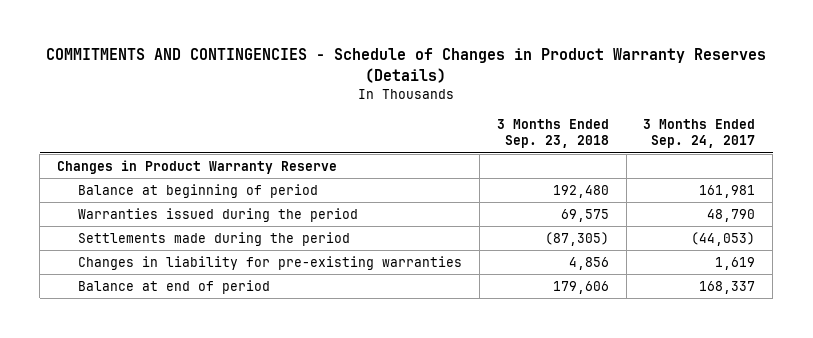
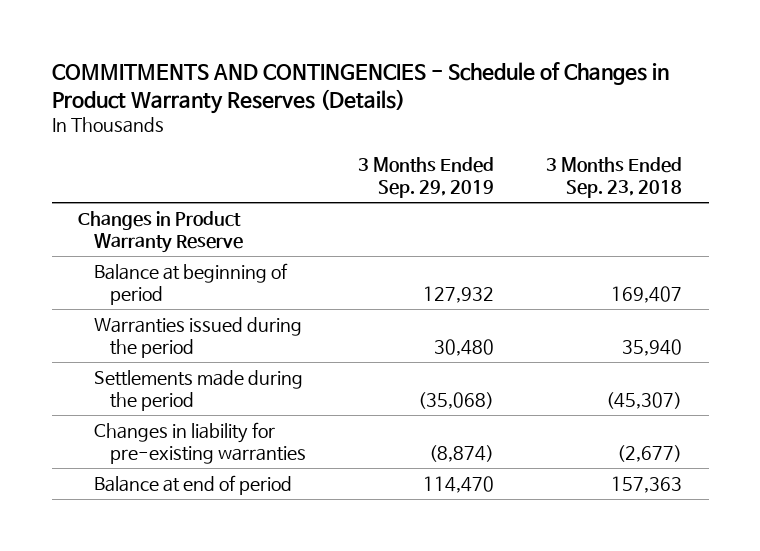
- | 3 Months Ended Sep. 23, 2018 | 3 Months Ended Sep. 24, 2017
+ | 3 Months Ended Sep. 29, 2019 | 3 Months Ended Sep. 23, 2018
- Balance at beginning of period | 192,480 | 161,981
- Warranties issued during the period | 69,575 | 48,790
- Settlements made during the period | (87,305) | (44,053)
- Changes in liability for pre-existing warranties | 4,856 | 1,619
- Balance at end of period | 179,606 | 168,337
+ Balance at beginning of period | 127,932 | 169,407
+ Warranties issued during the period | 30,480 | 35,940
+ Settlements made during the period | (35,068) | (45,307)
+ Changes in liability for pre-existing warranties | (8,874) | (2,677)
+ Balance at end of period | 114,470 | 157,363

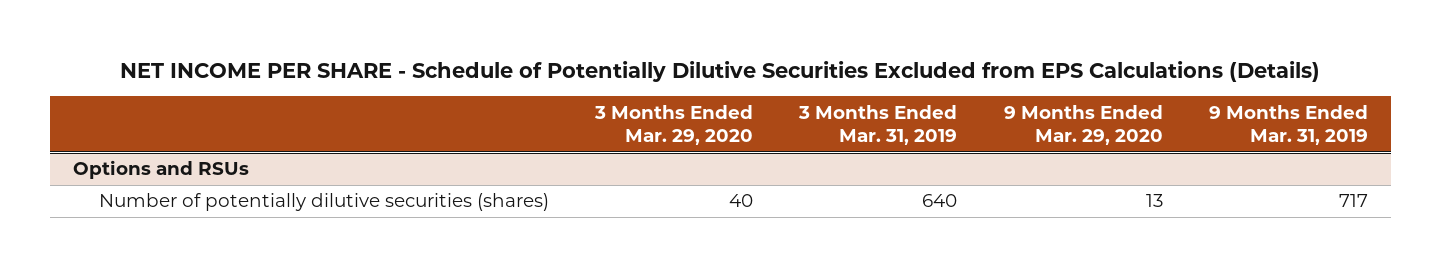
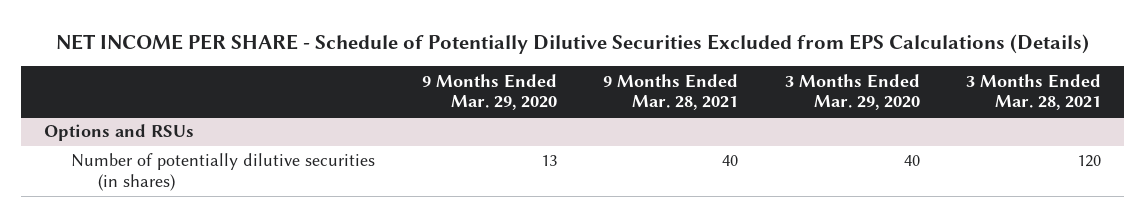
- | 3 Months Ended Mar. 29, 2020 | 3 Months Ended Mar. 31, 2019 | 9 Months Ended Mar. 29, 2020 | 9 Months Ended Mar. 31, 2019
+ | 9 Months Ended Mar. 29, 2020 | 9 Months Ended Mar. 28, 2021 | 3 Months Ended Mar. 29, 2020 | 3 Months Ended Mar. 28, 2021
@ Options and RSUs
- Number of potentially dilutive securities (shares) | 40 | 640 | 13 | 717
+ Number of potentially dilutive securities (in shares) | 13 | 40 | 40 | 120

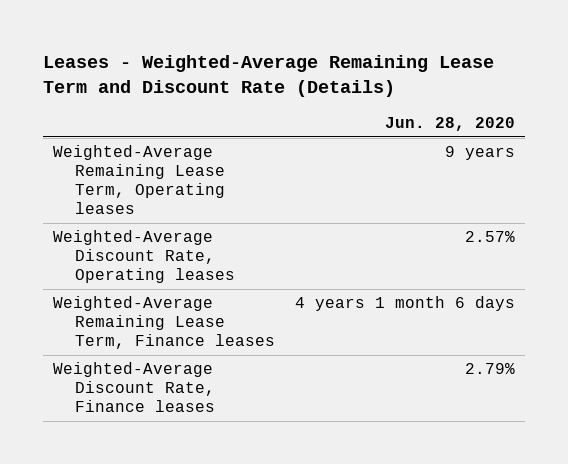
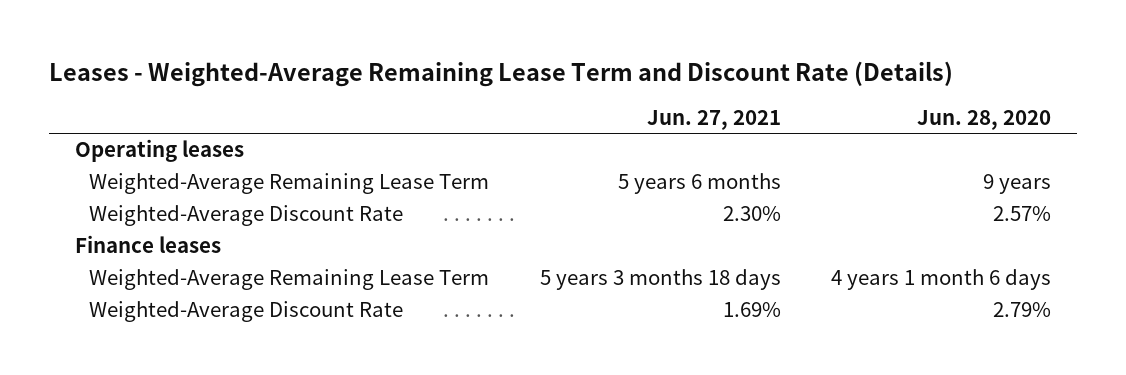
- | Jun. 28, 2020
+ | Jun. 27, 2021 | Jun. 28, 2020
- Weighted-Average Remaining Lease Term, Operating leases | 9 years
- Weighted-Average Discount Rate, Operating leases | 2.57%
- Weighted-Average Remaining Lease Term, Finance leases | 4 years 1 month 6 days
- Weighted-Average Discount Rate, Finance leases | 2.79%
+ Operating leases
+ Weighted-Average Remaining Lease Term | 5 years 6 months | 9 years
+ Weighted-Average Discount Rate | 2.30% | 2.57%
+ Finance leases
+ Weighted-Average Remaining Lease Term | 5 years 3 months 18 days | 4 years 1 month 6 days
+ Weighted-Average Discount Rate | 1.69% | 2.79%

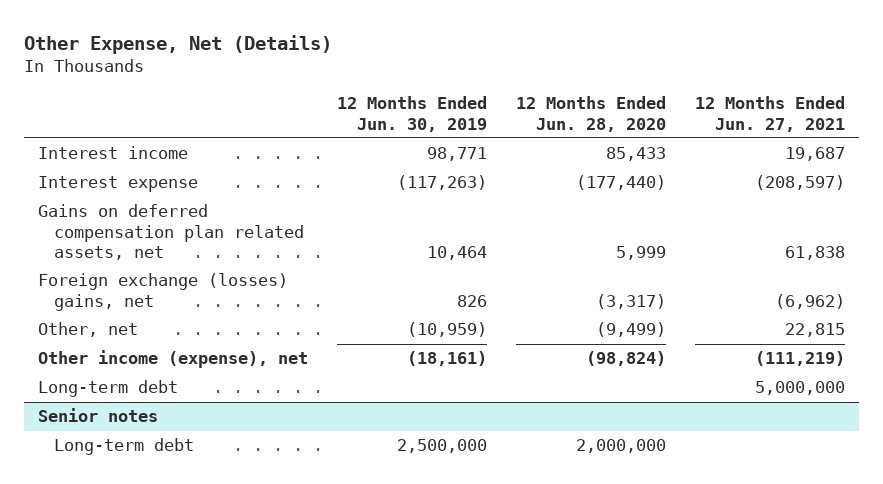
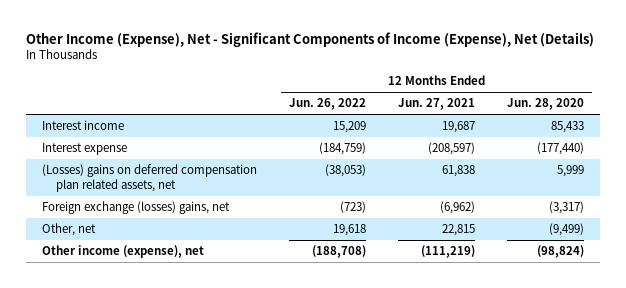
- Other Expense, Net (Details)
+ Other Income (Expense), Net - Significant Components of Income (Expense), Net (Details)
- | 12 Months Ended Jun. 30, 2019 | 12 Months Ended Jun. 28, 2020 | 12 Months Ended Jun. 27, 2021
+ | 12 Months Ended Jun. 26, 2022 | 12 Months Ended Jun. 27, 2021 | 12 Months Ended Jun. 28, 2020
- Gains on deferred compensation plan related assets, net | 10,464 | 5,999 | 61,838
+ (Losses) gains on deferred compensation plan related assets, net | (38,053) | 61,838 | 5,999
- Long-term debt | | | 5,000,000
- Senior notes
- Long-term debt | 2,500,000 | 2,000,000 |

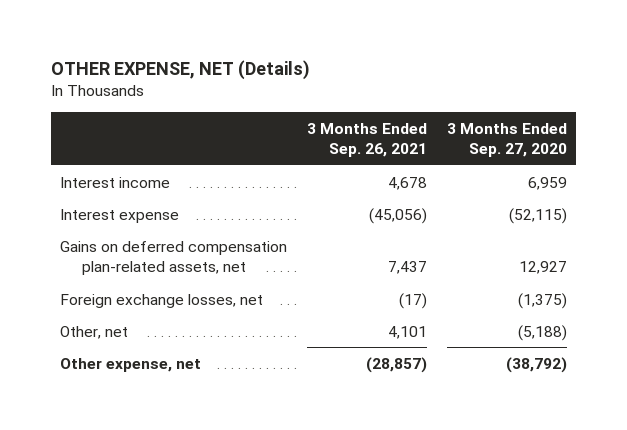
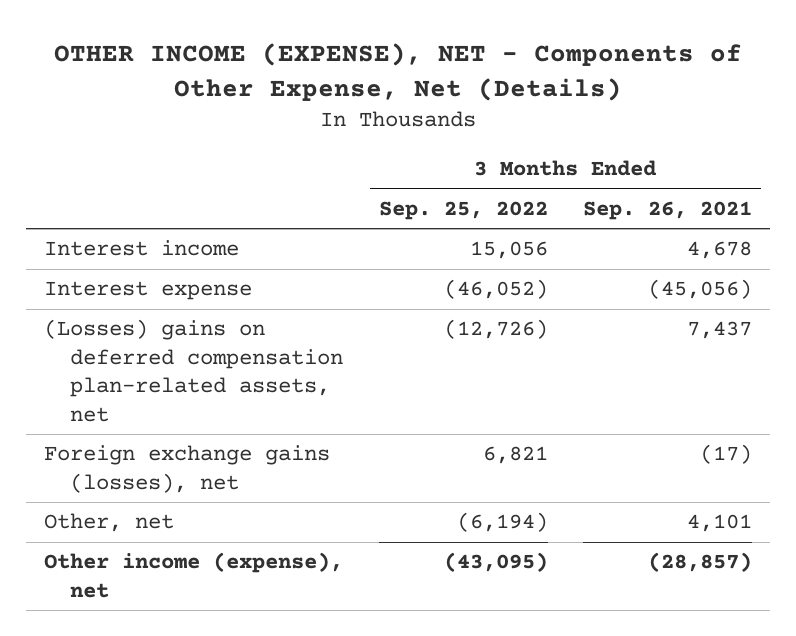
- OTHER EXPENSE, NET (Details)
+ OTHER INCOME (EXPENSE), NET - Components of Other Expense, Net (Details)
- | 3 Months Ended Sep. 26, 2021 | 3 Months Ended Sep. 27, 2020
+ | 3 Months Ended Sep. 25, 2022 | 3 Months Ended Sep. 26, 2021
- Gains on deferred compensation plan-related assets, net | 7,437 | 12,927
- Foreign exchange losses, net | (17) | (1,375)
+ (Losses) gains on deferred compensation plan-related assets, net | (12,726) | 7,437
+ Foreign exchange gains (losses), net | 6,821 | (17)
- Other expense, net | (28,857) | (38,792)
+ Other income (expense), net | (43,095) | (28,857)

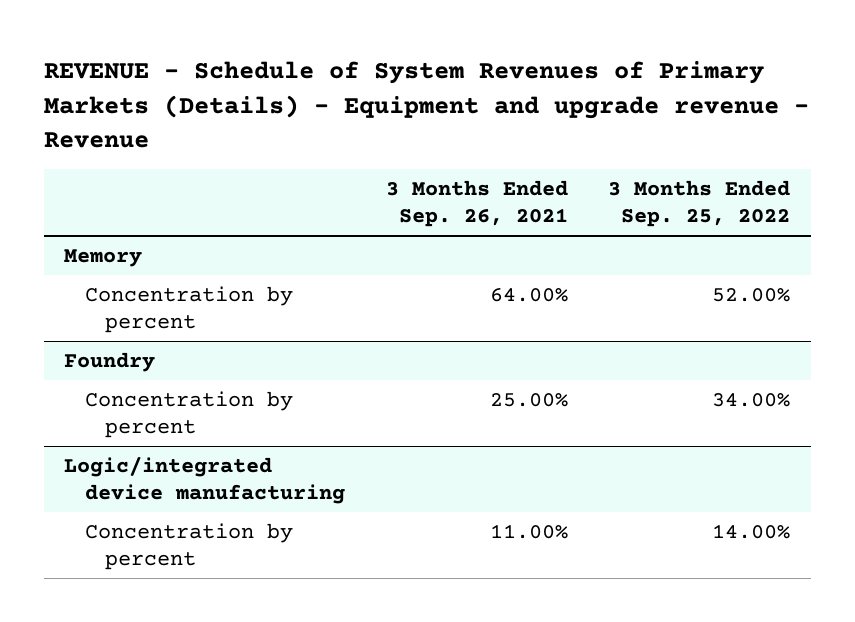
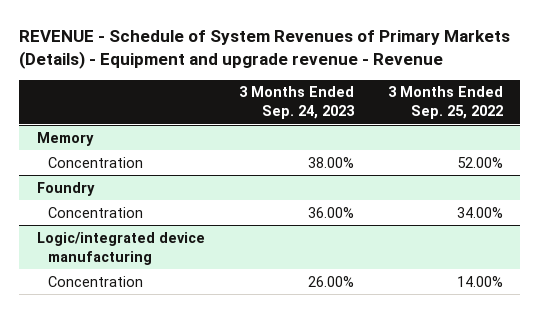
- | 3 Months Ended Sep. 26, 2021 | 3 Months Ended Sep. 25, 2022
+ | 3 Months Ended Sep. 24, 2023 | 3 Months Ended Sep. 25, 2022
@ Memory
- Concentration by percent | 64.00% | 52.00%
+ Concentration | 38.00% | 52.00%
@ Foundry
- Concentration by percent | 25.00% | 34.00%
+ Concentration | 36.00% | 34.00%
@ Logic/integrated device manufacturing
- Concentration by percent | 11.00% | 14.00%
+ Concentration | 26.00% | 14.00%

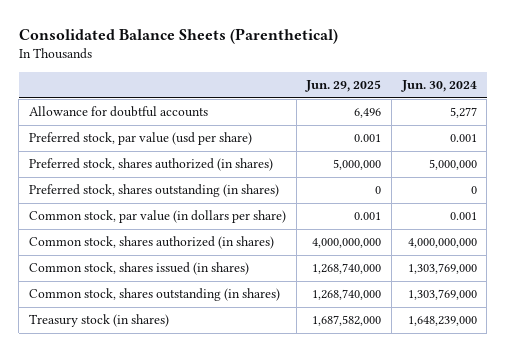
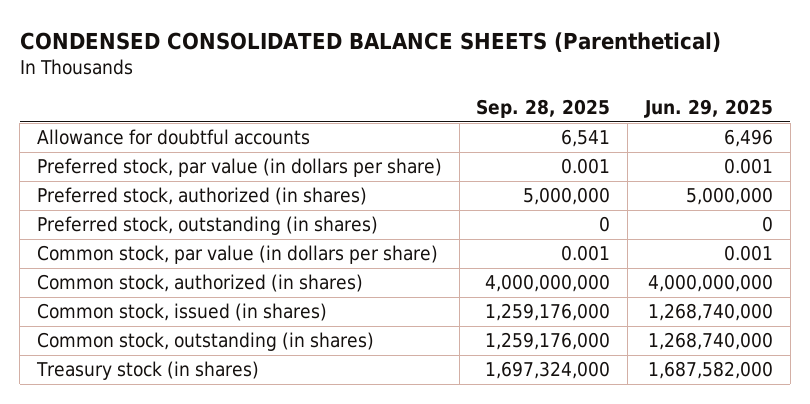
- Consolidated Balance Sheets (Parenthetical)
+ CONDENSED CONSOLIDATED BALANCE SHEETS (Parenthetical)
- | Jun. 29, 2025 | Jun. 30, 2024
+ | Sep. 28, 2025 | Jun. 29, 2025
- Preferred stock, par value (usd per share) | 0.001 | 0.001
- Preferred stock, shares authorized (in shares) | 5,000,000 | 5,000,000
- Preferred stock, shares outstanding (in shares) | 0 | 0
+ Preferred stock, par value (in dollars per share) | 0.001 | 0.001
+ Preferred stock, authorized (in shares) | 5,000,000 | 5,000,000
+ Preferred stock, outstanding (in shares) | 0 | 0
- Common stock, shares authorized (in shares) | 4,000,000,000 | 4,000,000,000
- Common stock, shares issued (in shares) | 1,268,740,000 | 1,303,769,000
- Common stock, shares outstanding (in shares) | 1,268,740,000 | 1,303,769,000
+ Common stock, authorized (in shares) | 4,000,000,000 | 4,000,000,000
+ Common stock, issued (in shares) | 1,259,176,000 | 1,268,740,000
+ Common stock, outstanding (in shares) | 1,259,176,000 | 1,268,740,000

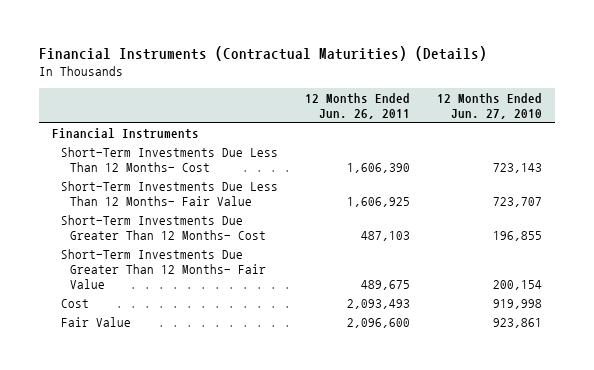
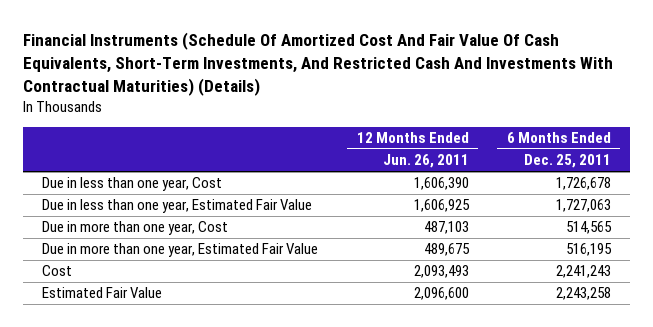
- Financial Instruments (Contractual Maturities) (Details)
+ Financial Instruments (Schedule Of Amortized Cost And Fair Value Of Cash Equivalents, Short-Term Investments, And Restricted Cash And Investments With Contractual Maturities) (Details)
- | 12 Months Ended Jun. 26, 2011 | 12 Months Ended Jun. 27, 2010
+ | 12 Months Ended Jun. 26, 2011 | 6 Months Ended Dec. 25, 2011
- Financial Instruments
- Short-Term Investments Due Less Than 12 Months- Cost | 1,606,390 | 723,143
- Short-Term Investments Due Less Than 12 Months- Fair Value | 1,606,925 | 723,707
- Short-Term Investments Due Greater Than 12 Months- Cost | 487,103 | 196,855
- Short-Term Investments Due Greater Than 12 Months- Fair Value | 489,675 | 200,154
+ Due in less than one year, Cost | 1,606,390 | 1,726,678
+ Due in less than one year, Estimated Fair Value | 1,606,925 | 1,727,063
+ Due in more than one year, Cost | 487,103 | 514,565
+ Due in more than one year, Estimated Fair Value | 489,675 | 516,195
- Fair Value | 2,096,600 | 923,861
+ Estimated Fair Value | 2,096,600 | 2,243,258

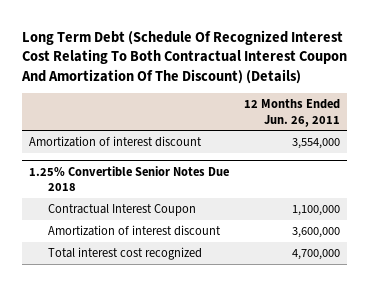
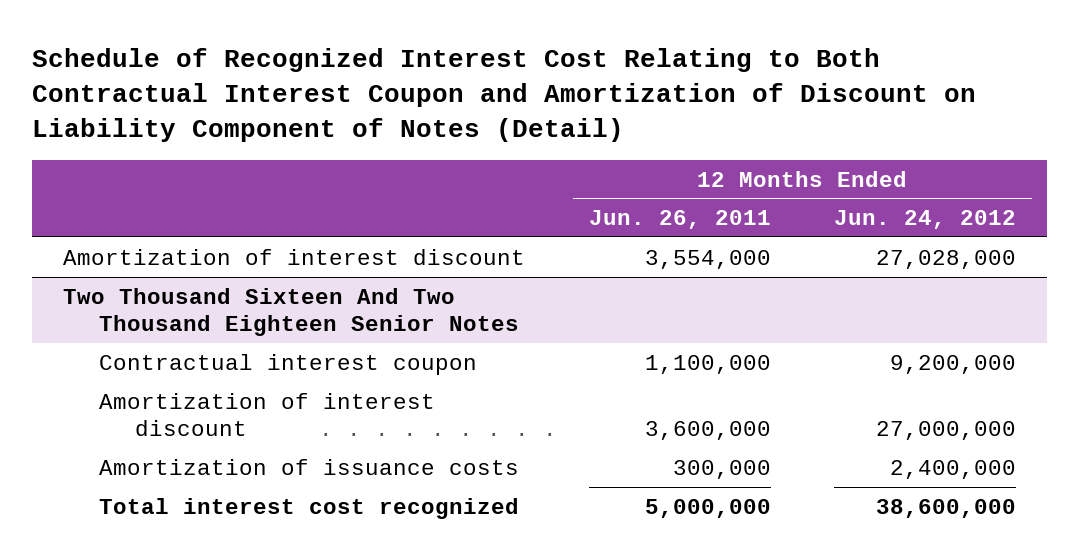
- Long Term Debt (Schedule Of Recognized Interest Cost Relating To Both Contractual Interest Coupon And Amortization Of The Discount) (Details)
+ Schedule of Recognized Interest Cost Relating to Both Contractual Interest Coupon and Amortization of Discount on Liability Component of Notes (Detail)
- | 12 Months Ended Jun. 26, 2011
+ | 12 Months Ended Jun. 26, 2011 | 12 Months Ended Jun. 24, 2012
- 1.25% Convertible Senior Notes Due 2018
- Contractual Interest Coupon | 1,100,000
+ Two Thousand Sixteen And Two Thousand Eighteen Senior Notes
+ Contractual interest coupon | 1,100,000 | 9,200,000
- Total interest cost recognized | 4,700,000
+ Amortization of issuance costs | 300,000 | 2,400,000
+ Total interest cost recognized | 5,000,000 | 38,600,000

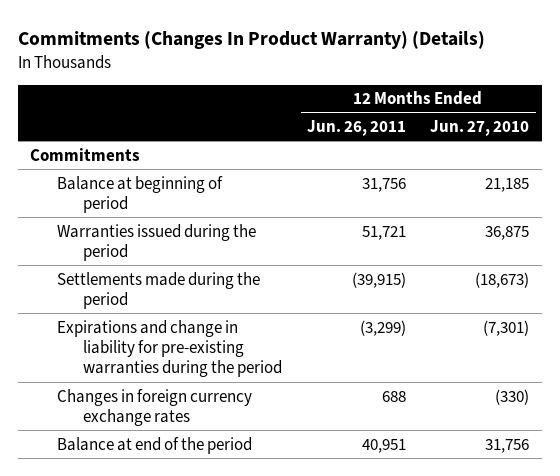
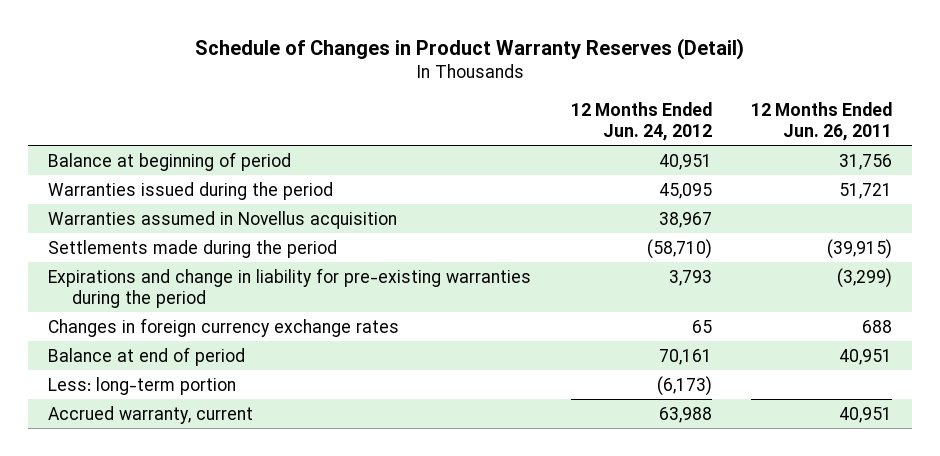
- Commitments (Changes In Product Warranty) (Details)
+ Schedule of Changes in Product Warranty Reserves (Detail)
- | 12 Months Ended Jun. 26, 2011 | 12 Months Ended Jun. 27, 2010
+ | 12 Months Ended Jun. 24, 2012 | 12 Months Ended Jun. 26, 2011
- Commitments
+ Warranties assumed in Novellus acquisition | 38,967 |
- Balance at end of the period | 40,951 | 31,756
+ Balance at end of period | 70,161 | 40,951
+ Less: long-term portion | (6,173) |
+ Accrued warranty, current | 63,988 | 40,951

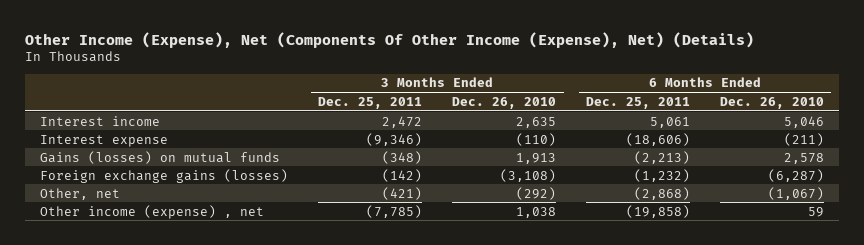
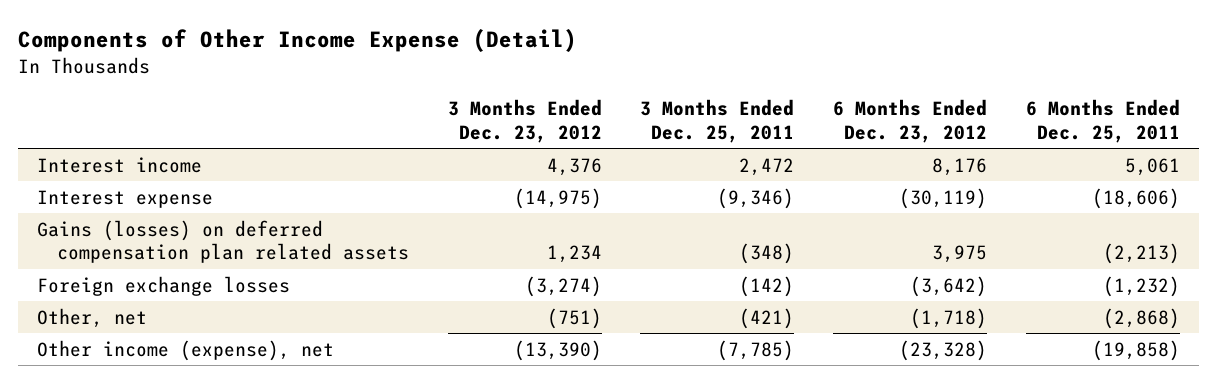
- Other Income (Expense), Net (Components Of Other Income (Expense), Net) (Details)
+ Components of Other Income Expense (Detail)
- | 3 Months Ended Dec. 25, 2011 | 3 Months Ended Dec. 26, 2010 | 6 Months Ended Dec. 25, 2011 | 6 Months Ended Dec. 26, 2010
+ | 3 Months Ended Dec. 23, 2012 | 3 Months Ended Dec. 25, 2011 | 6 Months Ended Dec. 23, 2012 | 6 Months Ended Dec. 25, 2011
- Gains (losses) on mutual funds | (348) | 1,913 | (2,213) | 2,578
- Foreign exchange gains (losses) | (142) | (3,108) | (1,232) | (6,287)
+ Gains (losses) on deferred compensation plan related assets | 1,234 | (348) | 3,975 | (2,213)
+ Foreign exchange losses | (3,274) | (142) | (3,642) | (1,232)
- Other income (expense) , net | (7,785) | 1,038 | (19,858) | 59
+ Other income (expense), net | (13,390) | (7,785) | (23,328) | (19,858)

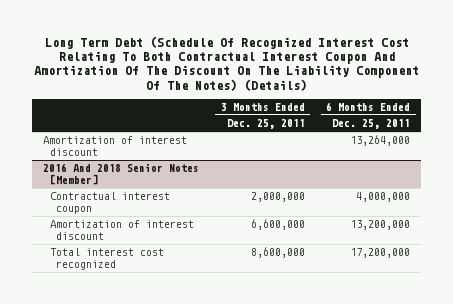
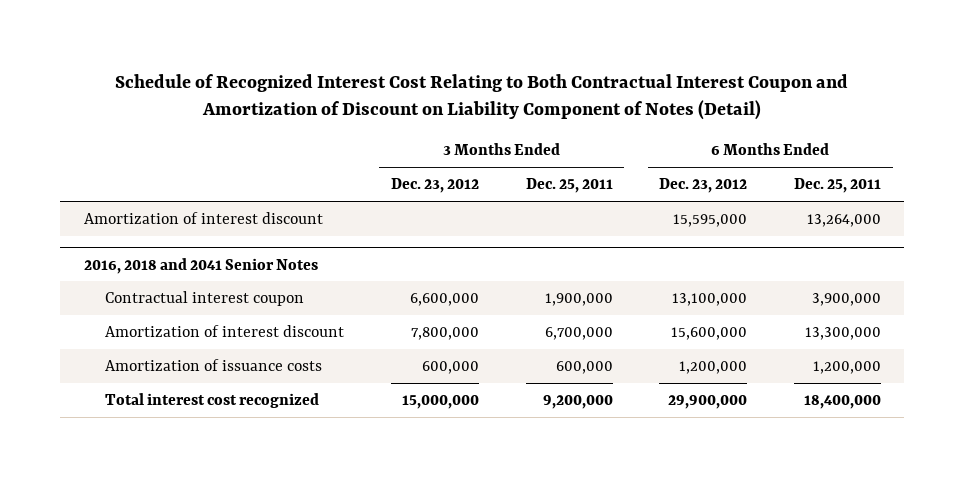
- Long Term Debt (Schedule Of Recognized Interest Cost Relating To Both Contractual Interest Coupon And Amortization Of The Discount On The Liability Component Of The Notes) (Details)
+ Schedule of Recognized Interest Cost Relating to Both Contractual Interest Coupon and Amortization of Discount on Liability Component of Notes (Detail)
- | 3 Months Ended Dec. 25, 2011 | 6 Months Ended Dec. 25, 2011
+ | 3 Months Ended Dec. 23, 2012 | 3 Months Ended Dec. 25, 2011 | 6 Months Ended Dec. 23, 2012 | 6 Months Ended Dec. 25, 2011
- 2016 And 2018 Senior Notes [Member]
- Contractual interest coupon | 2,000,000 | 4,000,000
- Amortization of interest discount | 6,600,000 | 13,200,000
- Total interest cost recognized | 8,600,000 | 17,200,000
+ 2016, 2018 and 2041 Senior Notes
+ Contractual interest coupon | 6,600,000 | 1,900,000 | 13,100,000 | 3,900,000
+ Amortization of interest discount | 7,800,000 | 6,700,000 | 15,600,000 | 13,300,000
+ Amortization of issuance costs | 600,000 | 600,000 | 1,200,000 | 1,200,000
+ Total interest cost recognized | 15,000,000 | 9,200,000 | 29,900,000 | 18,400,000

